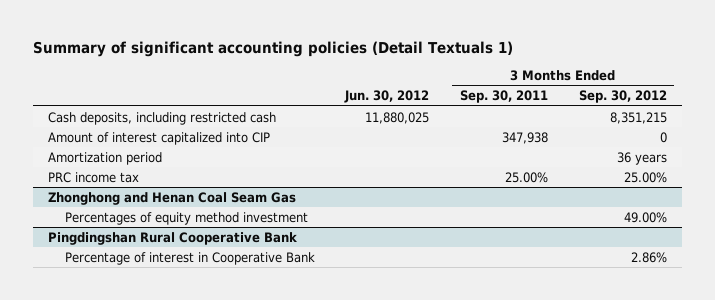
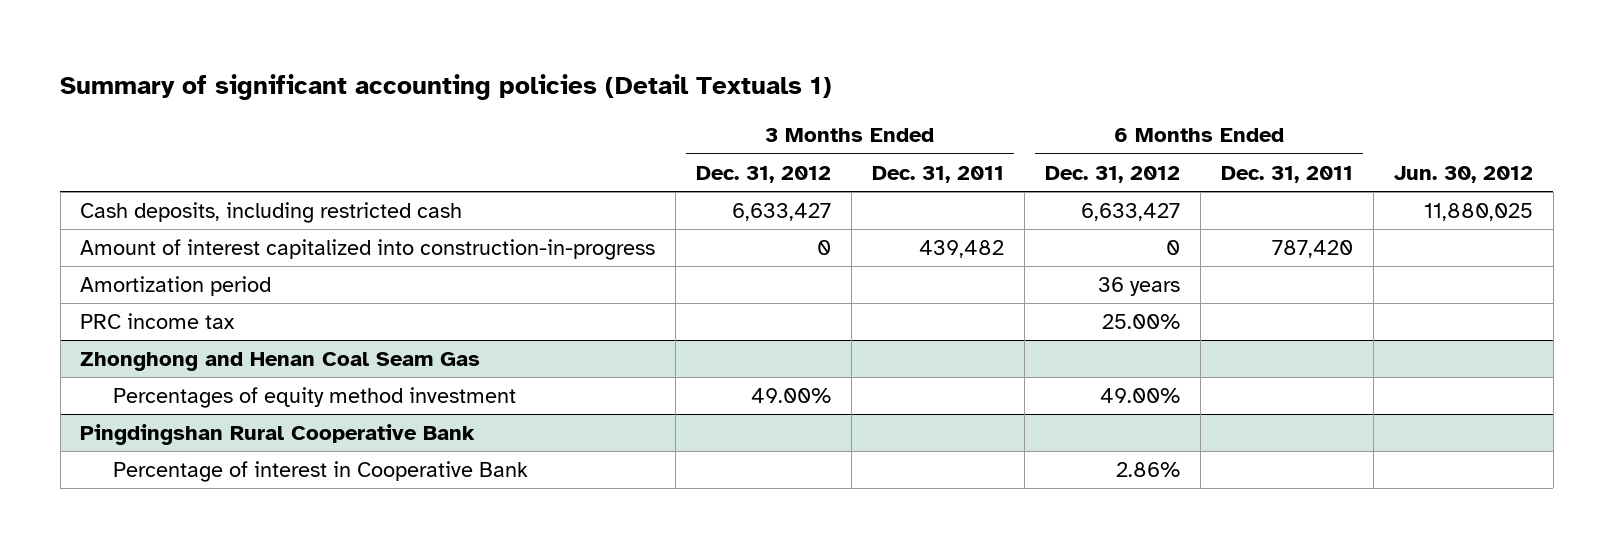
- | Jun. 30, 2012 | 3 Months Ended Sep. 30, 2011 | 3 Months Ended Sep. 30, 2012
+ | 3 Months Ended Dec. 31, 2012 | 3 Months Ended Dec. 31, 2011 | 6 Months Ended Dec. 31, 2012 | 6 Months Ended Dec. 31, 2011 | Jun. 30, 2012
- Amount of interest capitalized into CIP | | 347,938 | 0
+ Amount of interest capitalized into construction-in-progress | 0 | 439,482 | 0 | 787,420 |

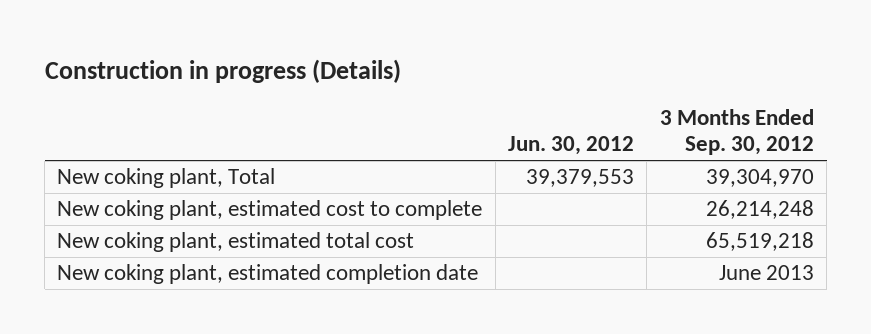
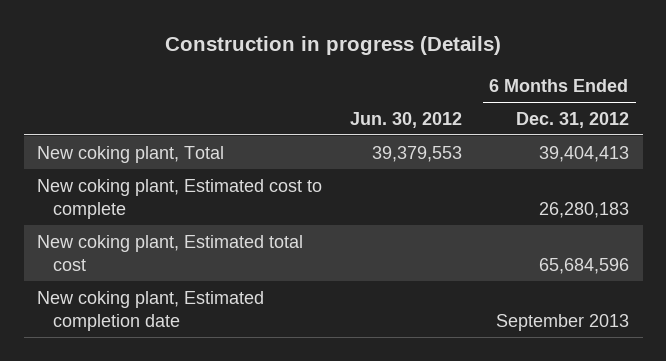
- | Jun. 30, 2012 | 3 Months Ended Sep. 30, 2012
+ | Jun. 30, 2012 | 6 Months Ended Dec. 31, 2012
- New coking plant, estimated cost to complete | | 26,214,248
- New coking plant, estimated total cost | | 65,519,218
- New coking plant, estimated completion date | | June 2013
+ New coking plant, Estimated cost to complete | | 26,280,183
+ New coking plant, Estimated total cost | | 65,684,596
+ New coking plant, Estimated completion date | | September 2013

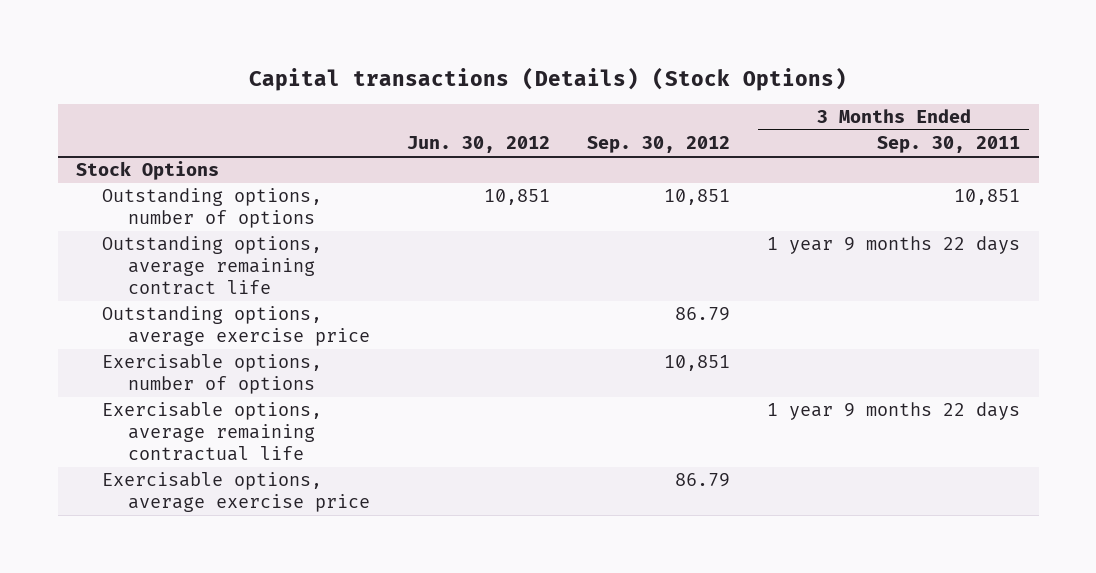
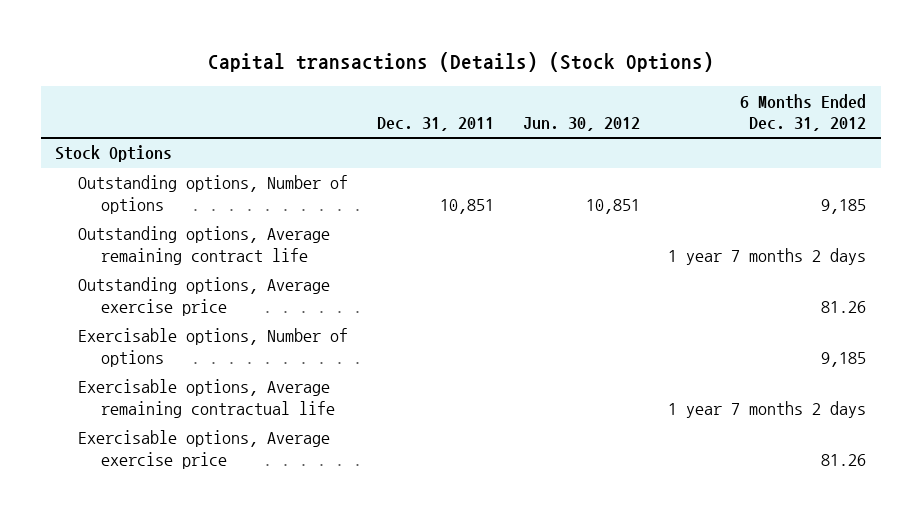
- | Jun. 30, 2012 | Sep. 30, 2012 | 3 Months Ended Sep. 30, 2011
+ | Dec. 31, 2011 | Jun. 30, 2012 | 6 Months Ended Dec. 31, 2012
@ Stock Options
- Outstanding options, number of options | 10,851 | 10,851 | 10,851
- Outstanding options, average remaining contract life | | | 1 year 9 months 22 days
- Outstanding options, average exercise price | | 86.79 |
- Exercisable options, number of options | | 10,851 |
- Exercisable options, average remaining contractual life | | | 1 year 9 months 22 days
- Exercisable options, average exercise price | | 86.79 |
+ Outstanding options, Number of options | 10,851 | 10,851 | 9,185
+ Outstanding options, Average remaining contract life | | | 1 year 7 months 2 days
+ Outstanding options, Average exercise price | | | 81.26
+ Exercisable options, Number of options | | | 9,185
+ Exercisable options, Average remaining contractual life | | | 1 year 7 months 2 days
+ Exercisable options, Average exercise price | | | 81.26

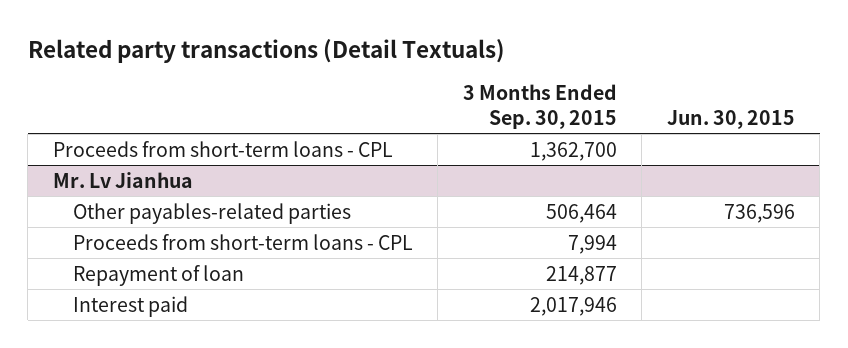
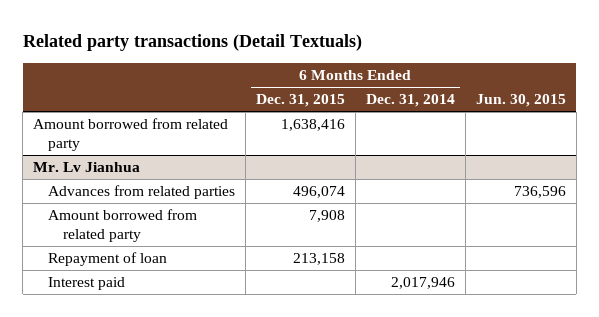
- | 3 Months Ended Sep. 30, 2015 | Jun. 30, 2015
+ | 6 Months Ended Dec. 31, 2015 | 6 Months Ended Dec. 31, 2014 | Jun. 30, 2015
- Proceeds from short-term loans - CPL | 1,362,700 |
+ Amount borrowed from related party | 1,638,416 | |
@ Mr. Lv Jianhua
- Other payables-related parties | 506,464 | 736,596
- Proceeds from short-term loans - CPL | 7,994 |
+ Advances from related parties | 496,074 | | 736,596
+ Amount borrowed from related party | 7,908 | |

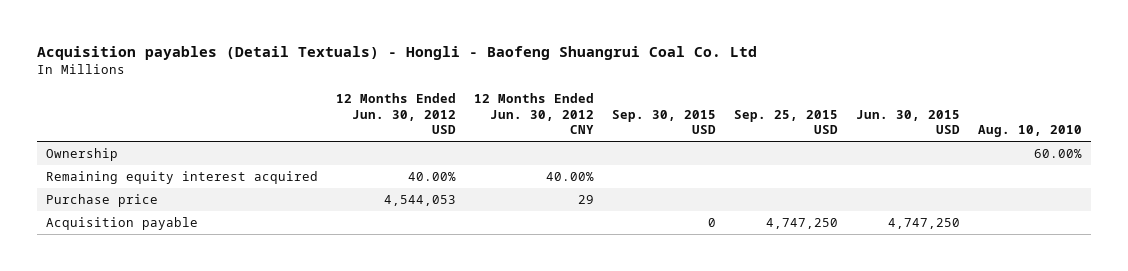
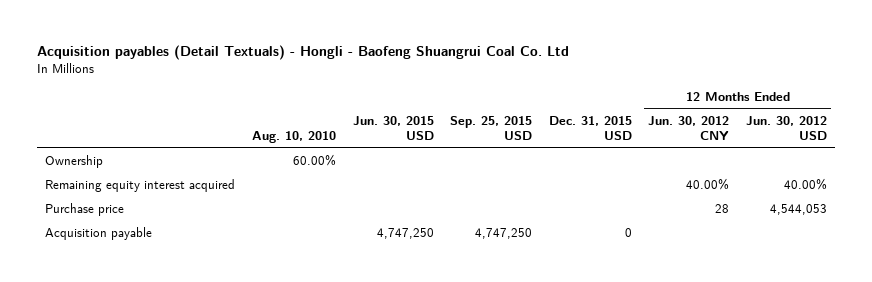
- | 12 Months Ended Jun. 30, 2012 USD | 12 Months Ended Jun. 30, 2012 CNY | Sep. 30, 2015 USD | Sep. 25, 2015 USD | Jun. 30, 2015 USD | Aug. 10, 2010
+ | Aug. 10, 2010 | Jun. 30, 2015 USD | Sep. 25, 2015 USD | Dec. 31, 2015 USD | 12 Months Ended Jun. 30, 2012 CNY | 12 Months Ended Jun. 30, 2012 USD
- Purchase price | 4,544,053 | 29 | | | |
+ Purchase price | | | | | 28 | 4,544,053

